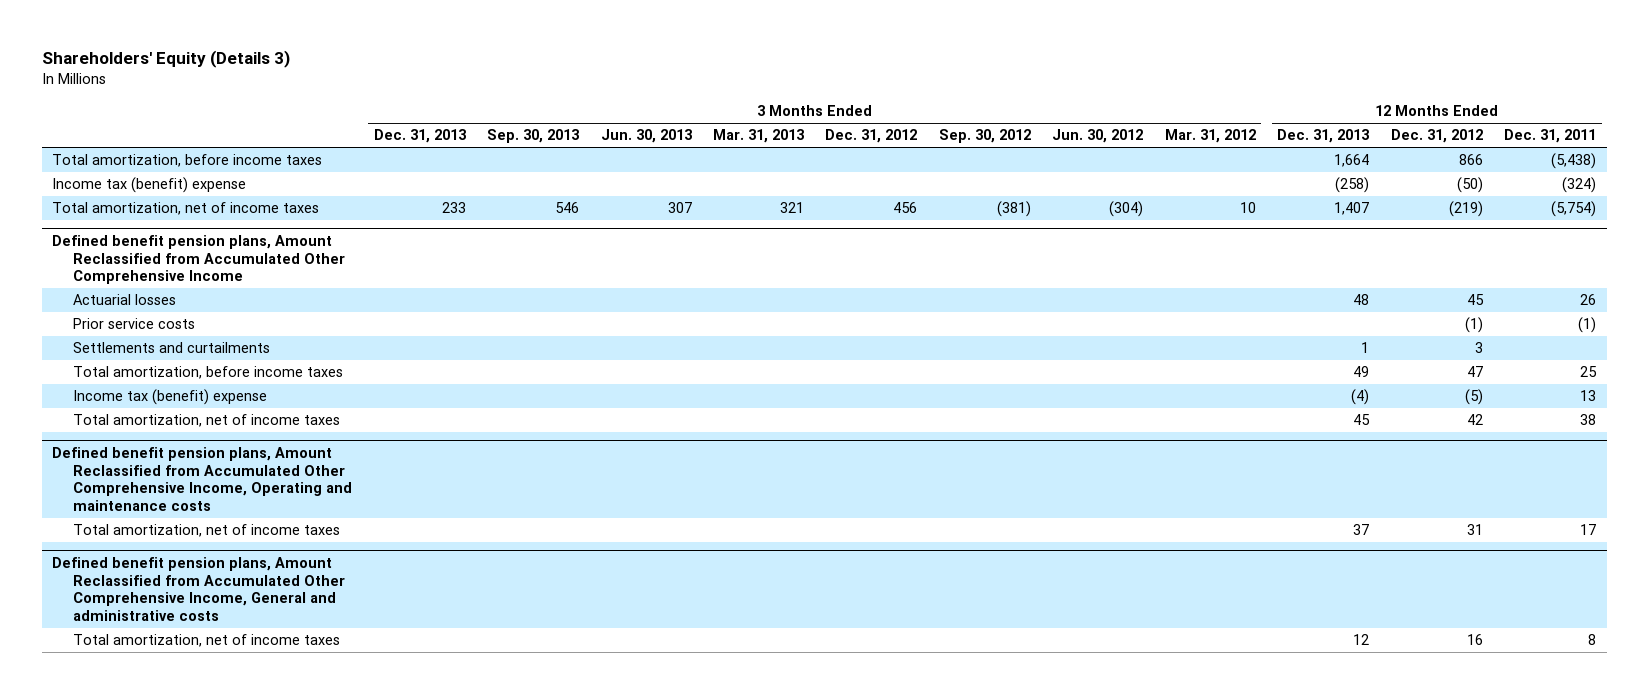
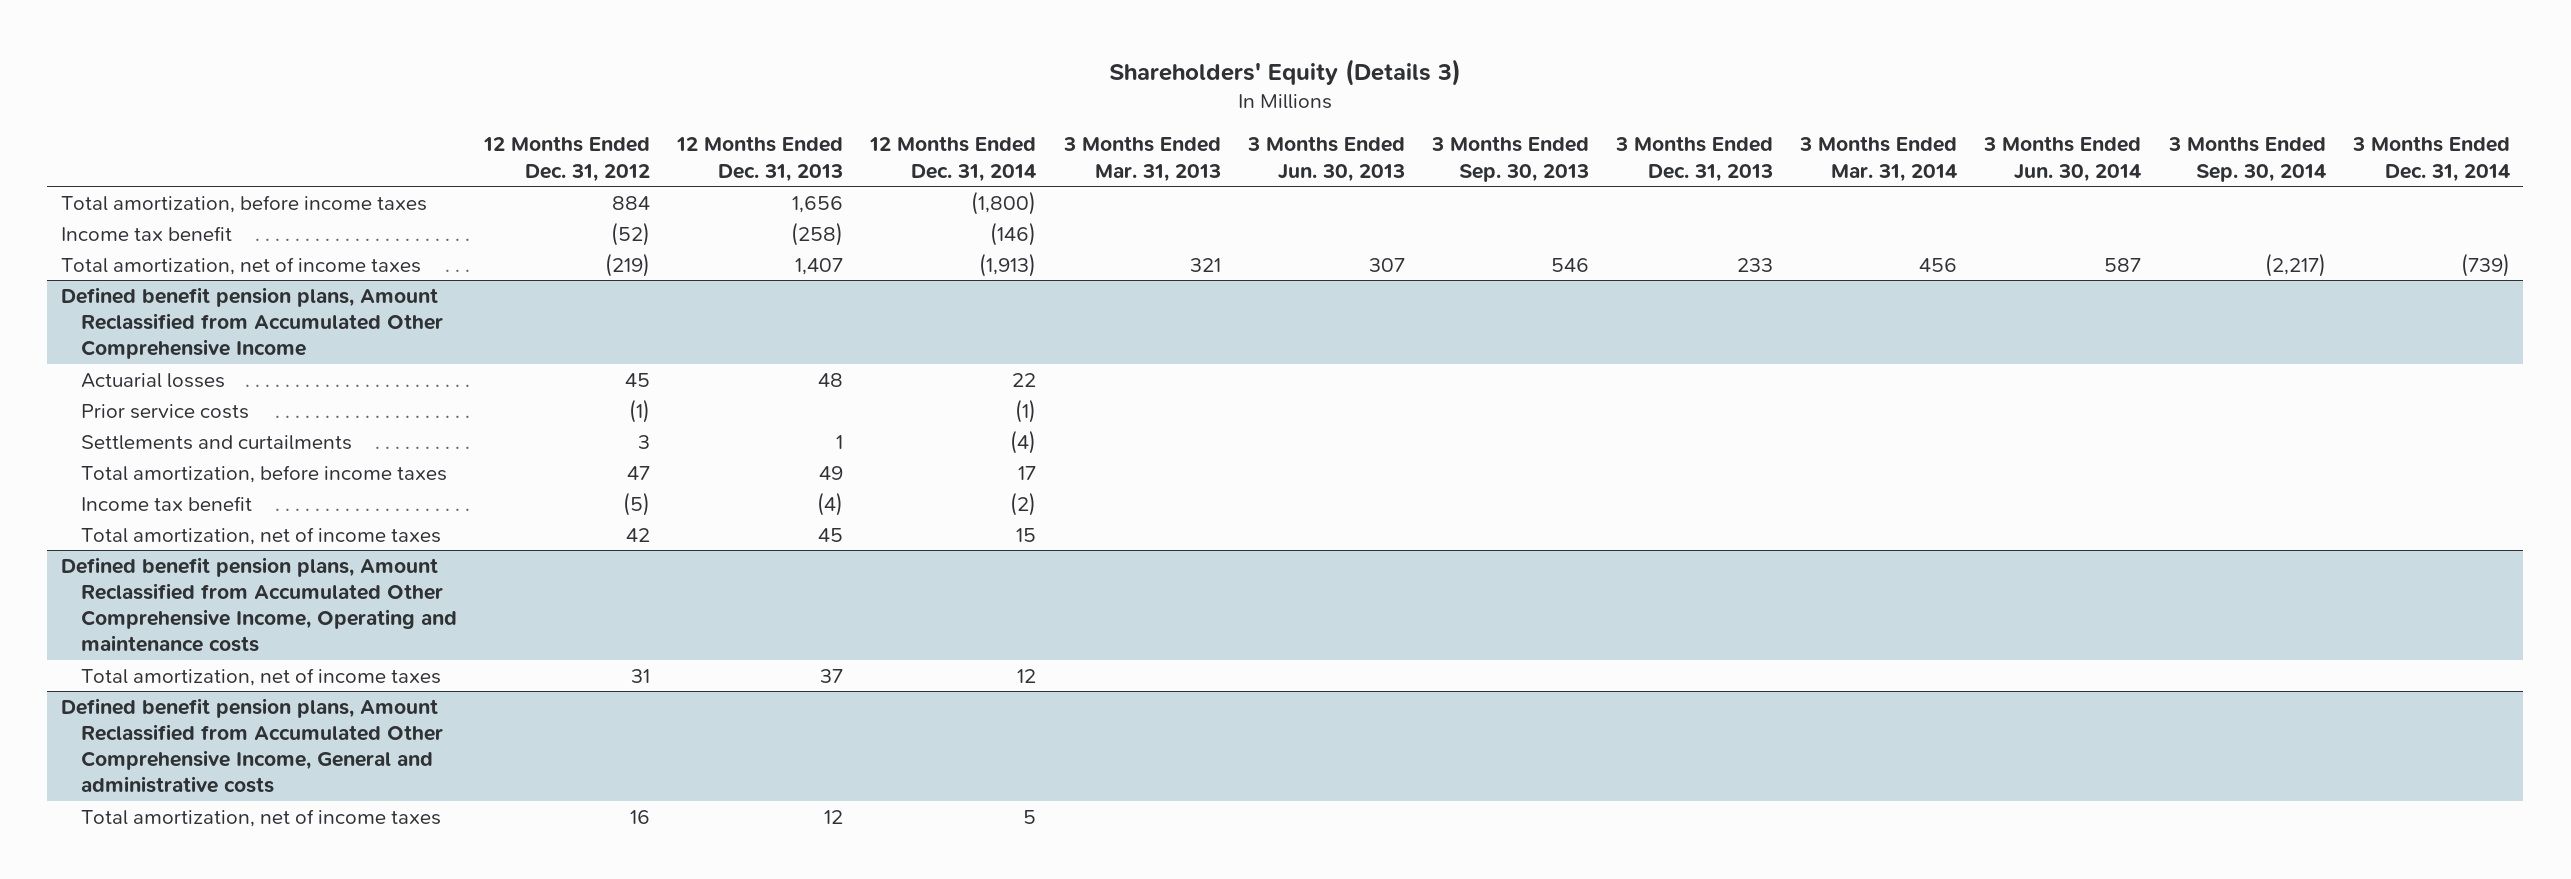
- | 3 Months Ended Dec. 31, 2013 | 3 Months Ended Sep. 30, 2013 | 3 Months Ended Jun. 30, 2013 | 3 Months Ended Mar. 31, 2013 | 3 Months Ended Dec. 31, 2012 | 3 Months Ended Sep. 30, 2012 | 3 Months Ended Jun. 30, 2012 | 3 Months Ended Mar. 31, 2012 | 12 Months Ended Dec. 31, 2013 | 12 Months Ended Dec. 31, 2012 | 12 Months Ended Dec. 31, 2011
+ | 12 Months Ended Dec. 31, 2012 | 12 Months Ended Dec. 31, 2013 | 12 Months Ended Dec. 31, 2014 | 3 Months Ended Mar. 31, 2013 | 3 Months Ended Jun. 30, 2013 | 3 Months Ended Sep. 30, 2013 | 3 Months Ended Dec. 31, 2013 | 3 Months Ended Mar. 31, 2014 | 3 Months Ended Jun. 30, 2014 | 3 Months Ended Sep. 30, 2014 | 3 Months Ended Dec. 31, 2014
- Total amortization, before income taxes | | | | | | | | | 1,664 | 866 | (5,438)
- Income tax (benefit) expense | | | | | | | | | (258) | (50) | (324)
+ Total amortization, before income taxes | 884 | 1,656 | (1,800) | | | | | | | |
+ Income tax benefit | (52) | (258) | (146) | | | | | | | |
@ Defined benefit pension plans, Amount Reclassified from Accumulated Other Comprehensive Income
- Income tax (benefit) expense | | | | | | | | | (4) | (5) | 13
+ Income tax benefit | (5) | (4) | (2) | | | | | | | |

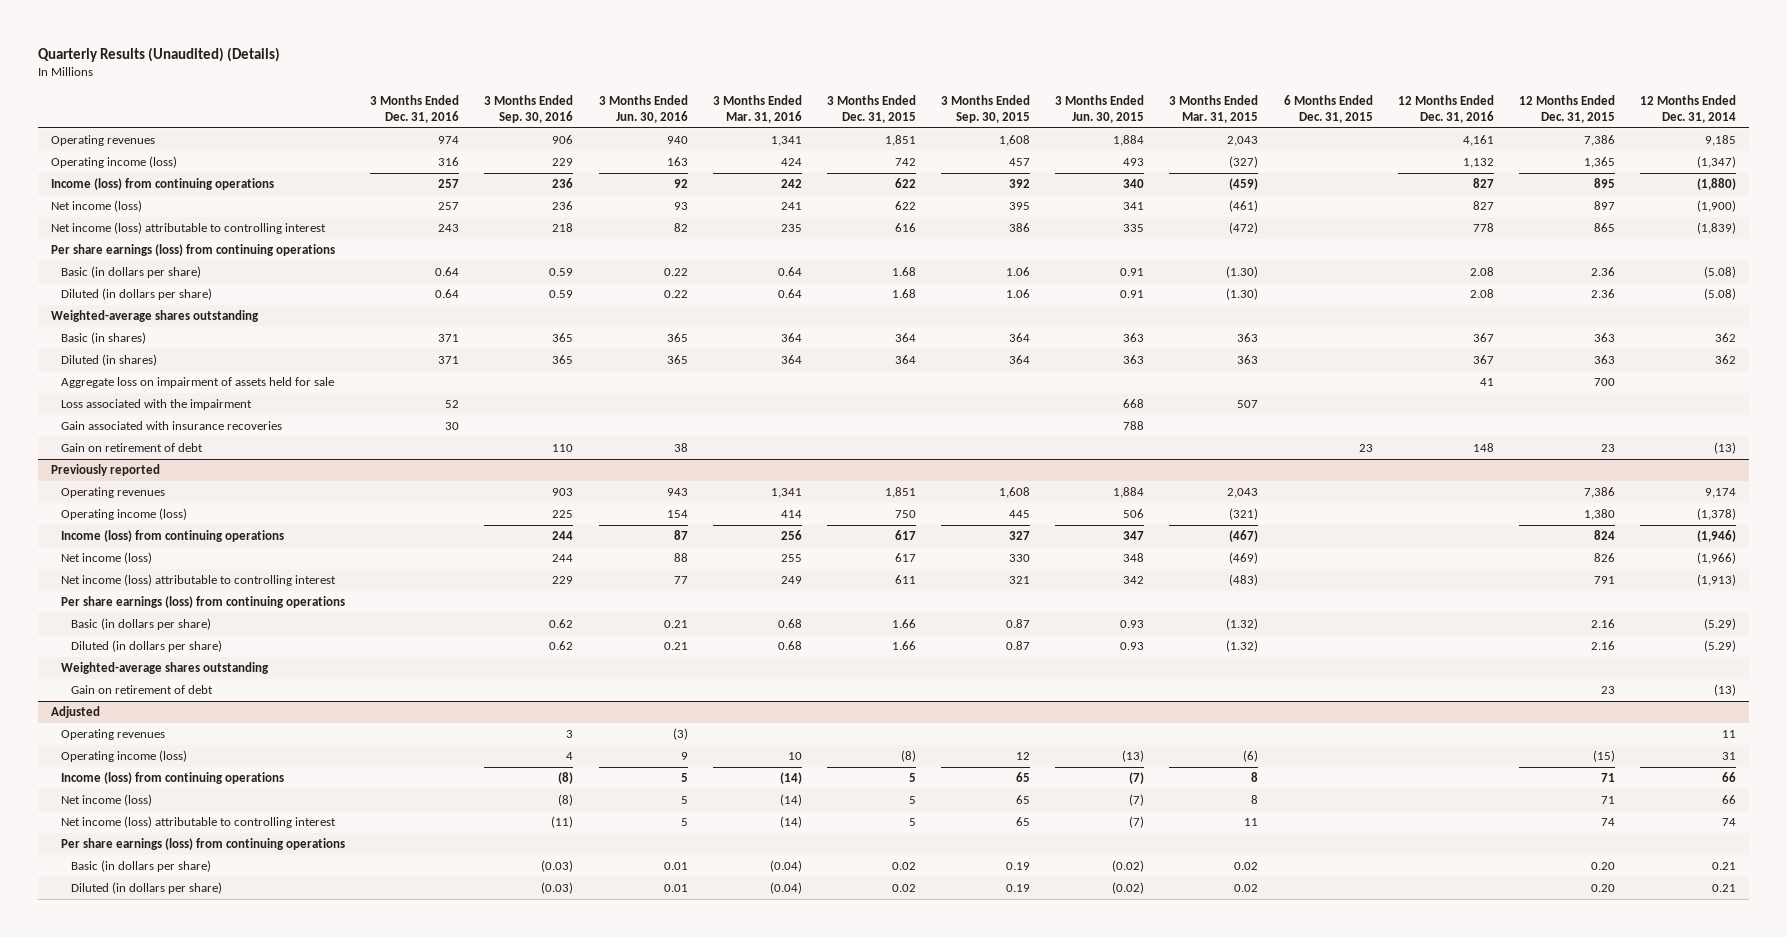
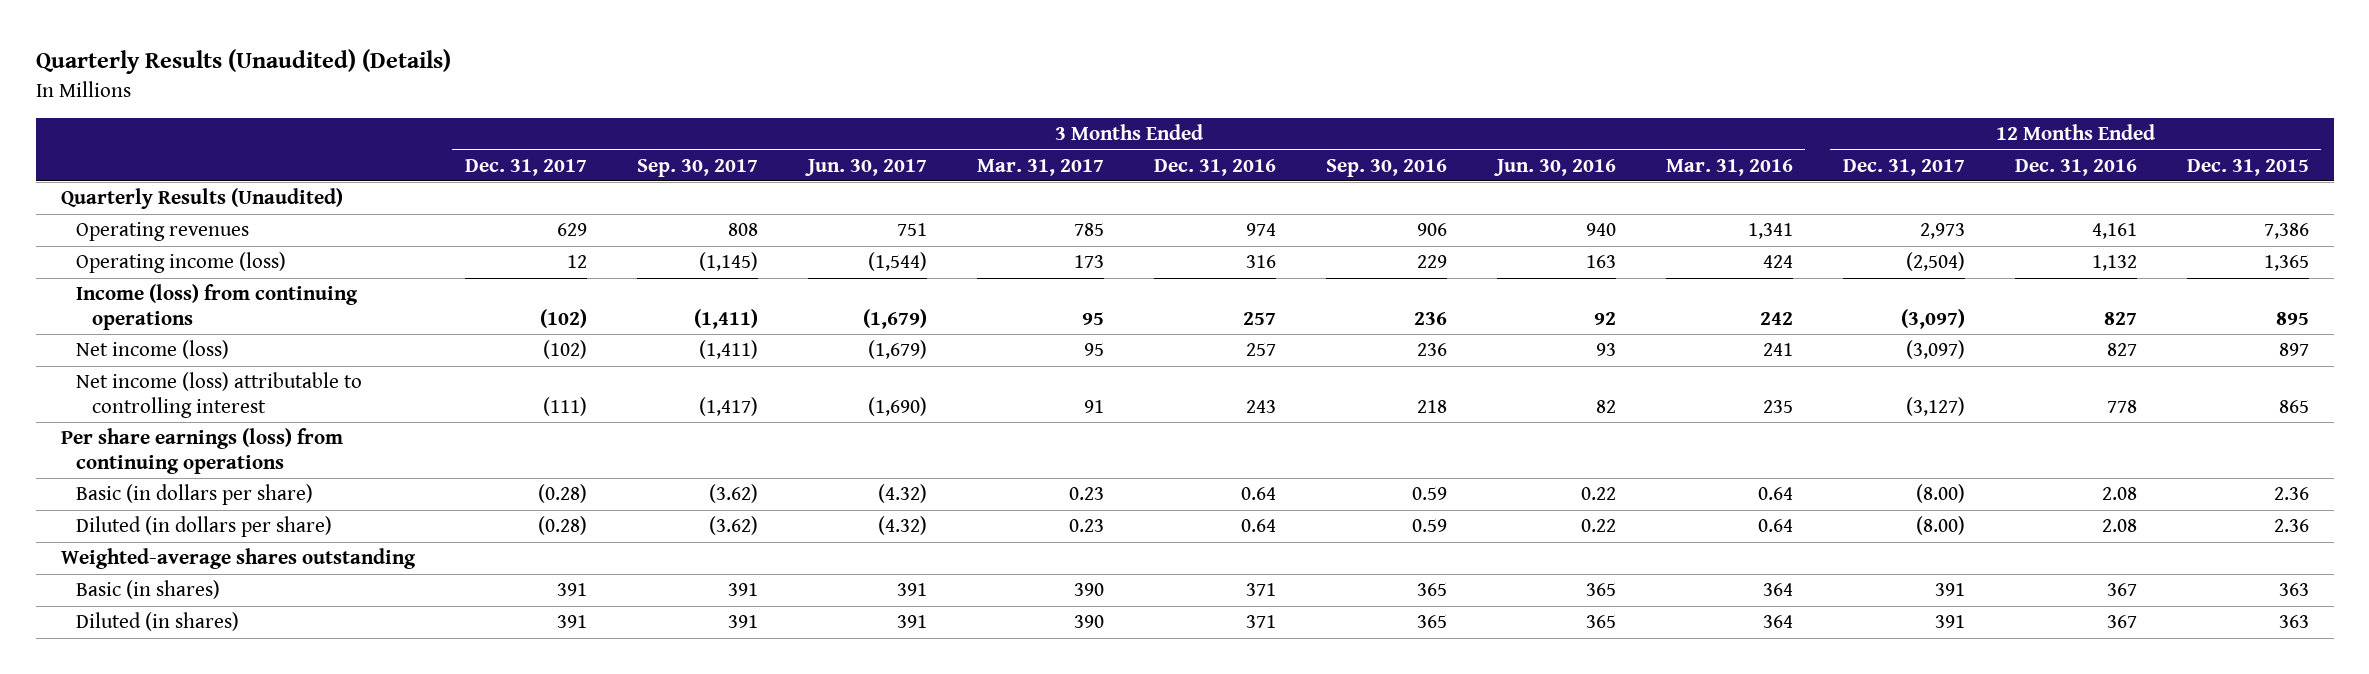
- | 3 Months Ended Dec. 31, 2016 | 3 Months Ended Sep. 30, 2016 | 3 Months Ended Jun. 30, 2016 | 3 Months Ended Mar. 31, 2016 | 3 Months Ended Dec. 31, 2015 | 3 Months Ended Sep. 30, 2015 | 3 Months Ended Jun. 30, 2015 | 3 Months Ended Mar. 31, 2015 | 6 Months Ended Dec. 31, 2015 | 12 Months Ended Dec. 31, 2016 | 12 Months Ended Dec. 31, 2015 | 12 Months Ended Dec. 31, 2014
+ | 3 Months Ended Dec. 31, 2017 | 3 Months Ended Sep. 30, 2017 | 3 Months Ended Jun. 30, 2017 | 3 Months Ended Mar. 31, 2017 | 3 Months Ended Dec. 31, 2016 | 3 Months Ended Sep. 30, 2016 | 3 Months Ended Jun. 30, 2016 | 3 Months Ended Mar. 31, 2016 | 12 Months Ended Dec. 31, 2017 | 12 Months Ended Dec. 31, 2016 | 12 Months Ended Dec. 31, 2015
+ Quarterly Results (Unaudited)
- Aggregate loss on impairment of assets held for sale | | | | | | | | | | 41 | 700 |
- Loss associated with the impairment | 52 | | | | | | 668 | 507 | | | |
- Gain associated with insurance recoveries | 30 | | | | | | 788 | | | | |
- Gain on retirement of debt | | 110 | 38 | | | | | | 23 | 148 | 23 | (13)
- Previously reported
- Operating revenues | | 903 | 943 | 1,341 | 1,851 | 1,608 | 1,884 | 2,043 | | | 7,386 | 9,174
- Operating income (loss) | | 225 | 154 | 414 | 750 | 445 | 506 | (321) | | | 1,380 | (1,378)
- Income (loss) from continuing operations | | 244 | 87 | 256 | 617 | 327 | 347 | (467) | | | 824 | (1,946)
- Net income (loss) | | 244 | 88 | 255 | 617 | 330 | 348 | (469) | | | 826 | (1,966)
- Net income (loss) attributable to controlling interest | | 229 | 77 | 249 | 611 | 321 | 342 | (483) | | | 791 | (1,913)
- Per share earnings (loss) from continuing operations
- Basic (in dollars per share) | | 0.62 | 0.21 | 0.68 | 1.66 | 0.87 | 0.93 | (1.32) | | | 2.16 | (5.29)
- Diluted (in dollars per share) | | 0.62 | 0.21 | 0.68 | 1.66 | 0.87 | 0.93 | (1.32) | | | 2.16 | (5.29)
- Weighted-average shares outstanding
- Gain on retirement of debt | | | | | | | | | | | 23 | (13)
- Adjusted
- Operating revenues | | 3 | (3) | | | | | | | | | 11
- Operating income (loss) | | 4 | 9 | 10 | (8) | 12 | (13) | (6) | | | (15) | 31
- Income (loss) from continuing operations | | (8) | 5 | (14) | 5 | 65 | (7) | 8 | | | 71 | 66
- Net income (loss) | | (8) | 5 | (14) | 5 | 65 | (7) | 8 | | | 71 | 66
- Net income (loss) attributable to controlling interest | | (11) | 5 | (14) | 5 | 65 | (7) | 11 | | | 74 | 74
- Per share earnings (loss) from continuing operations
- Basic (in dollars per share) | | (0.03) | 0.01 | (0.04) | 0.02 | 0.19 | (0.02) | 0.02 | | | 0.20 | 0.21
- Diluted (in dollars per share) | | (0.03) | 0.01 | (0.04) | 0.02 | 0.19 | (0.02) | 0.02 | | | 0.20 | 0.21

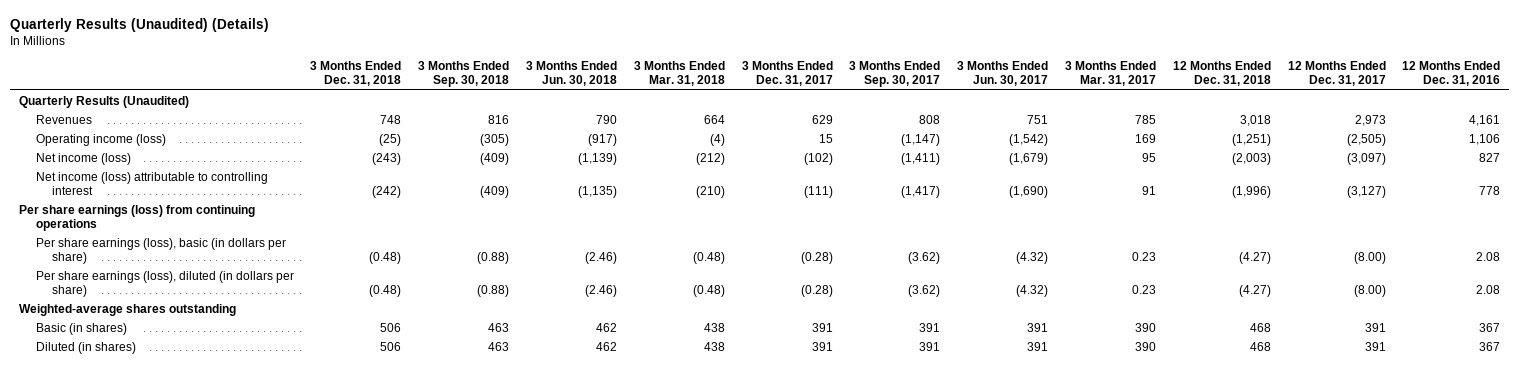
- | 3 Months Ended Dec. 31, 2017 | 3 Months Ended Sep. 30, 2017 | 3 Months Ended Jun. 30, 2017 | 3 Months Ended Mar. 31, 2017 | 3 Months Ended Dec. 31, 2016 | 3 Months Ended Sep. 30, 2016 | 3 Months Ended Jun. 30, 2016 | 3 Months Ended Mar. 31, 2016 | 12 Months Ended Dec. 31, 2017 | 12 Months Ended Dec. 31, 2016 | 12 Months Ended Dec. 31, 2015
+ | 3 Months Ended Dec. 31, 2018 | 3 Months Ended Sep. 30, 2018 | 3 Months Ended Jun. 30, 2018 | 3 Months Ended Mar. 31, 2018 | 3 Months Ended Dec. 31, 2017 | 3 Months Ended Sep. 30, 2017 | 3 Months Ended Jun. 30, 2017 | 3 Months Ended Mar. 31, 2017 | 12 Months Ended Dec. 31, 2018 | 12 Months Ended Dec. 31, 2017 | 12 Months Ended Dec. 31, 2016
- Operating revenues | 629 | 808 | 751 | 785 | 974 | 906 | 940 | 1,341 | 2,973 | 4,161 | 7,386
- Operating income (loss) | 12 | (1,145) | (1,544) | 173 | 316 | 229 | 163 | 424 | (2,504) | 1,132 | 1,365
- Income (loss) from continuing operations | (102) | (1,411) | (1,679) | 95 | 257 | 236 | 92 | 242 | (3,097) | 827 | 895
+ Revenues | 748 | 816 | 790 | 664 | 629 | 808 | 751 | 785 | 3,018 | 2,973 | 4,161
+ Operating income (loss) | (25) | (305) | (917) | (4) | 15 | (1,147) | (1,542) | 169 | (1,251) | (2,505) | 1,106
- Basic (in dollars per share) | (0.28) | (3.62) | (4.32) | 0.23 | 0.64 | 0.59 | 0.22 | 0.64 | (8.00) | 2.08 | 2.36
- Diluted (in dollars per share) | (0.28) | (3.62) | (4.32) | 0.23 | 0.64 | 0.59 | 0.22 | 0.64 | (8.00) | 2.08 | 2.36
+ Per share earnings (loss), basic (in dollars per share) | (0.48) | (0.88) | (2.46) | (0.48) | (0.28) | (3.62) | (4.32) | 0.23 | (4.27) | (8.00) | 2.08
+ Per share earnings (loss), diluted (in dollars per share) | (0.48) | (0.88) | (2.46) | (0.48) | (0.28) | (3.62) | (4.32) | 0.23 | (4.27) | (8.00) | 2.08

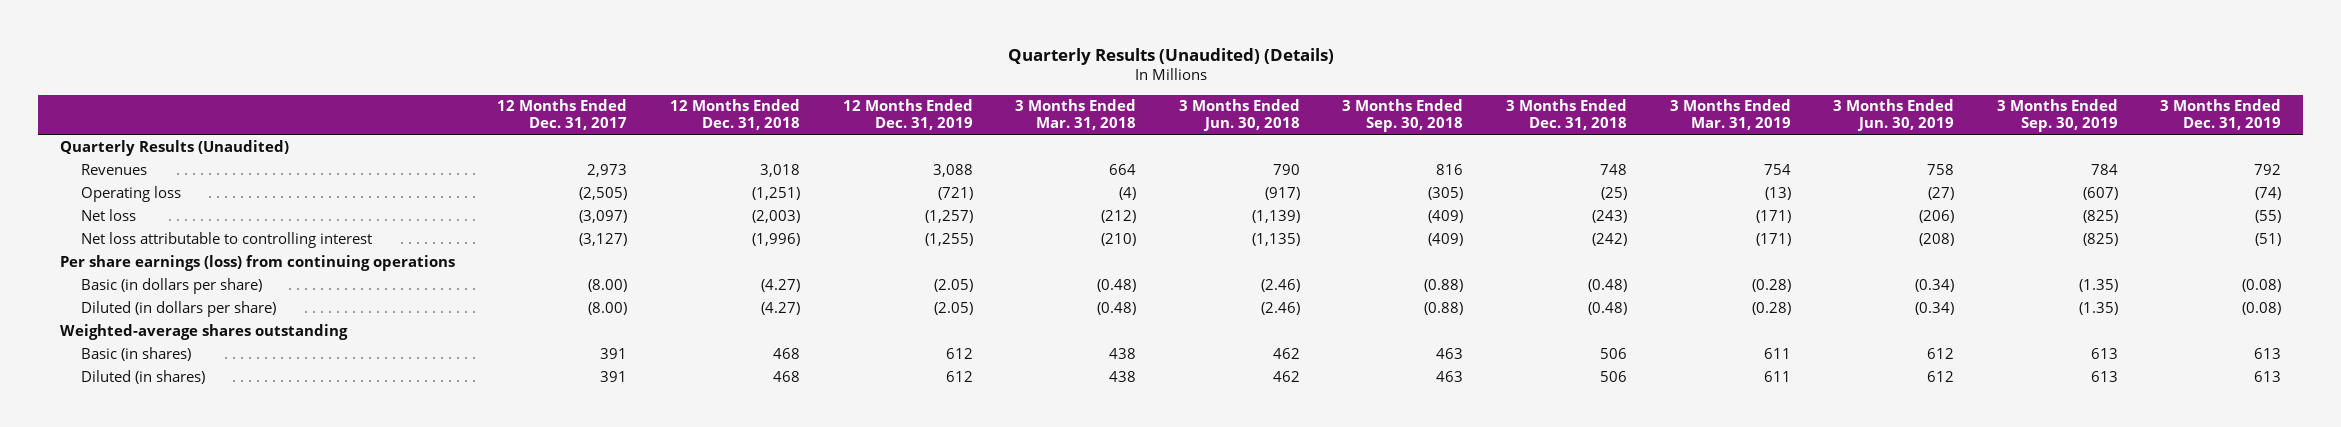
- | 3 Months Ended Dec. 31, 2018 | 3 Months Ended Sep. 30, 2018 | 3 Months Ended Jun. 30, 2018 | 3 Months Ended Mar. 31, 2018 | 3 Months Ended Dec. 31, 2017 | 3 Months Ended Sep. 30, 2017 | 3 Months Ended Jun. 30, 2017 | 3 Months Ended Mar. 31, 2017 | 12 Months Ended Dec. 31, 2018 | 12 Months Ended Dec. 31, 2017 | 12 Months Ended Dec. 31, 2016
+ | 12 Months Ended Dec. 31, 2017 | 12 Months Ended Dec. 31, 2018 | 12 Months Ended Dec. 31, 2019 | 3 Months Ended Mar. 31, 2018 | 3 Months Ended Jun. 30, 2018 | 3 Months Ended Sep. 30, 2018 | 3 Months Ended Dec. 31, 2018 | 3 Months Ended Mar. 31, 2019 | 3 Months Ended Jun. 30, 2019 | 3 Months Ended Sep. 30, 2019 | 3 Months Ended Dec. 31, 2019
- Operating income (loss) | (25) | (305) | (917) | (4) | 15 | (1,147) | (1,542) | 169 | (1,251) | (2,505) | 1,106
- Net income (loss) | (243) | (409) | (1,139) | (212) | (102) | (1,411) | (1,679) | 95 | (2,003) | (3,097) | 827
- Net income (loss) attributable to controlling interest | (242) | (409) | (1,135) | (210) | (111) | (1,417) | (1,690) | 91 | (1,996) | (3,127) | 778
+ Operating loss | (2,505) | (1,251) | (721) | (4) | (917) | (305) | (25) | (13) | (27) | (607) | (74)
+ Net loss | (3,097) | (2,003) | (1,257) | (212) | (1,139) | (409) | (243) | (171) | (206) | (825) | (55)
+ Net loss attributable to controlling interest | (3,127) | (1,996) | (1,255) | (210) | (1,135) | (409) | (242) | (171) | (208) | (825) | (51)
- Per share earnings (loss), basic (in dollars per share) | (0.48) | (0.88) | (2.46) | (0.48) | (0.28) | (3.62) | (4.32) | 0.23 | (4.27) | (8.00) | 2.08
- Per share earnings (loss), diluted (in dollars per share) | (0.48) | (0.88) | (2.46) | (0.48) | (0.28) | (3.62) | (4.32) | 0.23 | (4.27) | (8.00) | 2.08
+ Basic (in dollars per share) | (8.00) | (4.27) | (2.05) | (0.48) | (2.46) | (0.88) | (0.48) | (0.28) | (0.34) | (1.35) | (0.08)
+ Diluted (in dollars per share) | (8.00) | (4.27) | (2.05) | (0.48) | (2.46) | (0.88) | (0.48) | (0.28) | (0.34) | (1.35) | (0.08)

